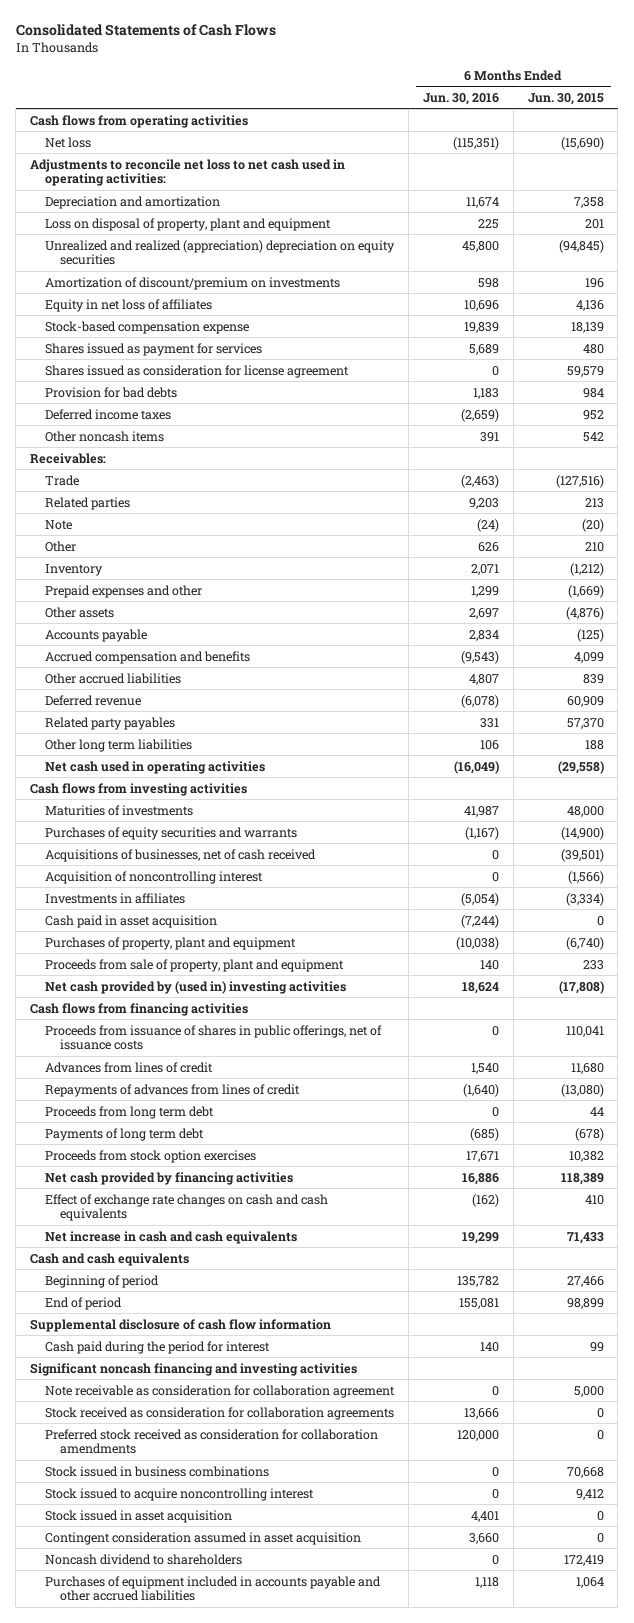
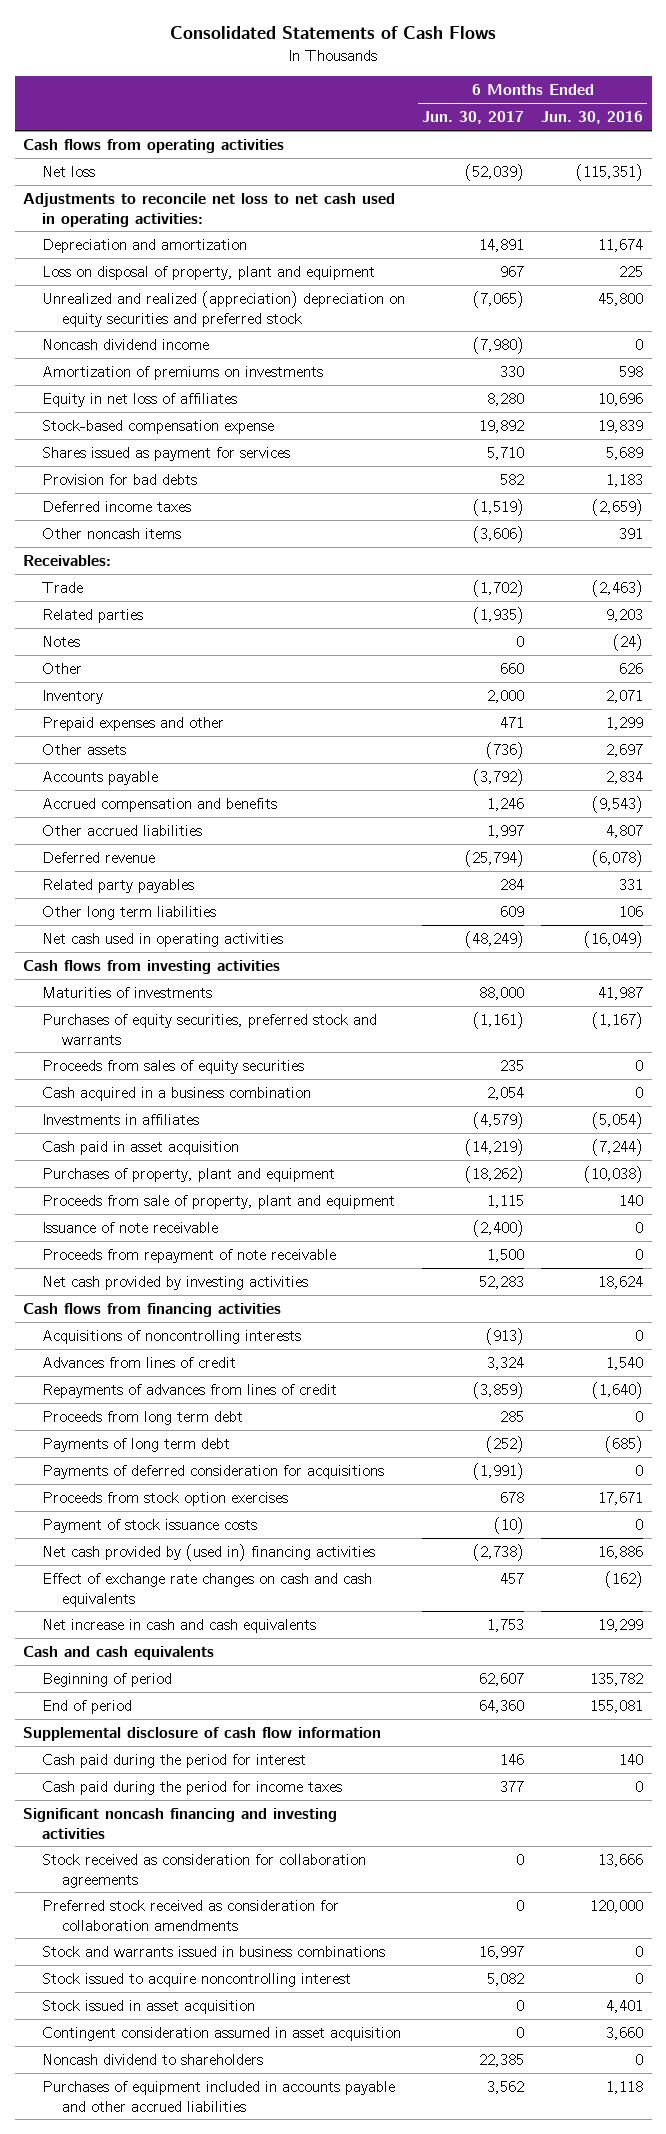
- | 6 Months Ended Jun. 30, 2016 | 6 Months Ended Jun. 30, 2015
+ | 6 Months Ended Jun. 30, 2017 | 6 Months Ended Jun. 30, 2016
- Unrealized and realized (appreciation) depreciation on equity securities | 45,800 | (94,845)
- Amortization of discount/premium on investments | 598 | 196
+ Unrealized and realized (appreciation) depreciation on equity securities and preferred stock | (7,065) | 45,800
+ Noncash dividend income | (7,980) | 0
+ Amortization of premiums on investments | 330 | 598
- Shares issued as consideration for license agreement | 0 | 59,579
- Note | (24) | (20)
+ Notes | 0 | (24)
- Purchases of equity securities and warrants | (1,167) | (14,900)
- Acquisitions of businesses, net of cash received | 0 | (39,501)
- Acquisition of noncontrolling interest | 0 | (1,566)
+ Purchases of equity securities, preferred stock and warrants | (1,161) | (1,167)
+ Proceeds from sales of equity securities | 235 | 0
+ Cash acquired in a business combination | 2,054 | 0
- Net cash provided by (used in) investing activities | 18,624 | (17,808)
+ Issuance of note receivable | (2,400) | 0
+ Proceeds from repayment of note receivable | 1,500 | 0
+ Net cash provided by investing activities | 52,283 | 18,624
- Proceeds from issuance of shares in public offerings, net of issuance costs | 0 | 110,041
+ Acquisitions of noncontrolling interests | (913) | 0
+ Payments of deferred consideration for acquisitions | (1,991) | 0
- Net cash provided by financing activities | 16,886 | 118,389
+ Payment of stock issuance costs | (10) | 0
+ Net cash provided by (used in) financing activities | (2,738) | 16,886
+ Cash paid during the period for income taxes | 377 | 0
- Note receivable as consideration for collaboration agreement | 0 | 5,000
- Stock issued in business combinations | 0 | 70,668
+ Stock and warrants issued in business combinations | 16,997 | 0

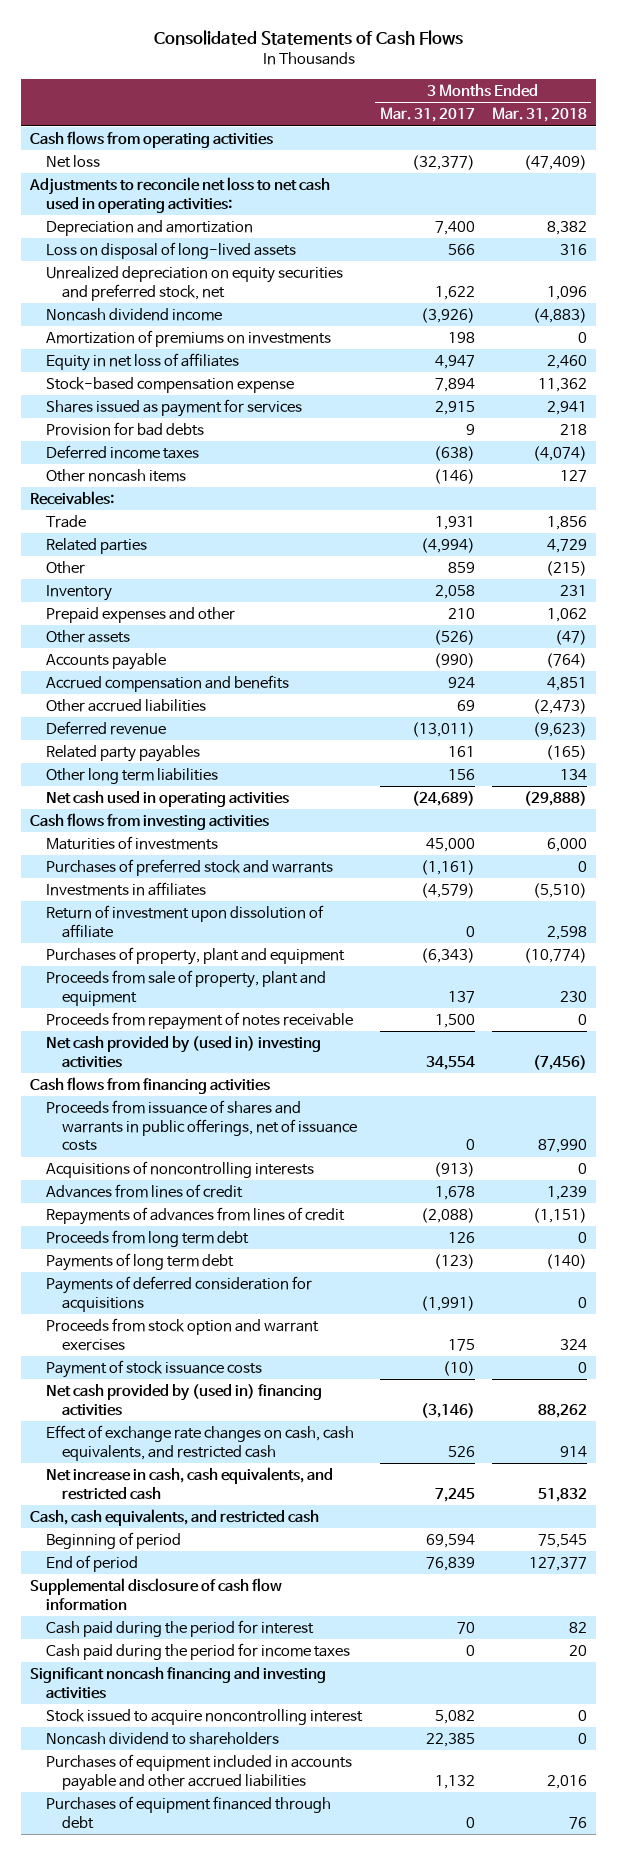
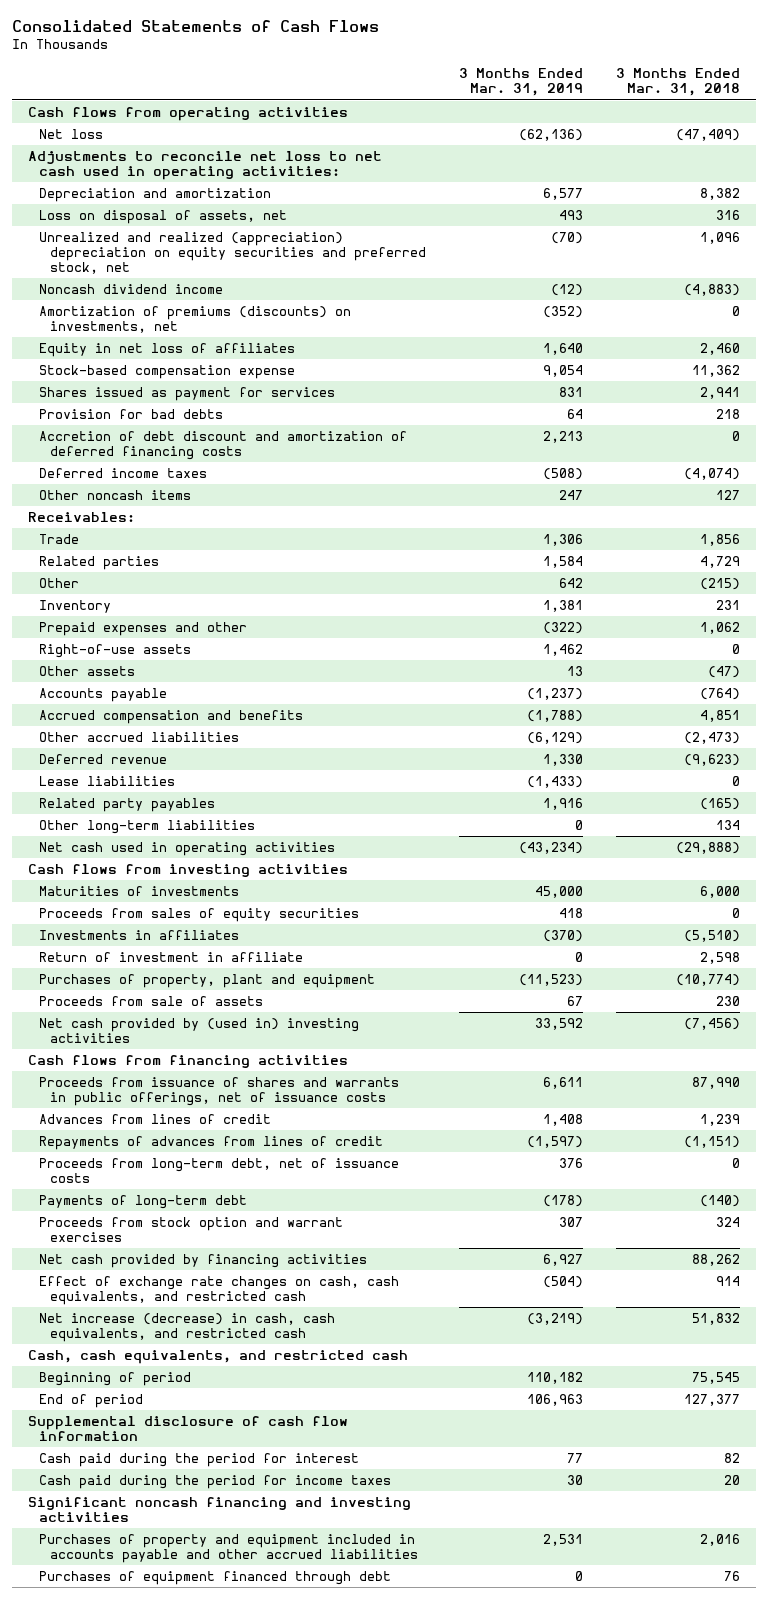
- | 3 Months Ended Mar. 31, 2017 | 3 Months Ended Mar. 31, 2018
+ | 3 Months Ended Mar. 31, 2019 | 3 Months Ended Mar. 31, 2018
- Loss on disposal of long-lived assets | 566 | 316
- Unrealized depreciation on equity securities and preferred stock, net | 1,622 | 1,096
+ Loss on disposal of assets, net | 493 | 316
+ Unrealized and realized (appreciation) depreciation on equity securities and preferred stock, net | (70) | 1,096
- Amortization of premiums on investments | 198 | 0
+ Amortization of premiums (discounts) on investments, net | (352) | 0
+ Accretion of debt discount and amortization of deferred financing costs | 2,213 | 0
+ Right-of-use assets | 1,462 | 0
+ Lease liabilities | (1,433) | 0
- Other long term liabilities | 156 | 134
+ Other long-term liabilities | 0 | 134
- Purchases of preferred stock and warrants | (1,161) | 0
+ Proceeds from sales of equity securities | 418 | 0
- Return of investment upon dissolution of affiliate | 0 | 2,598
+ Return of investment in affiliate | 0 | 2,598
- Proceeds from sale of property, plant and equipment | 137 | 230
- Proceeds from repayment of notes receivable | 1,500 | 0
+ Proceeds from sale of assets | 67 | 230
- Acquisitions of noncontrolling interests | (913) | 0
- Proceeds from long term debt | 126 | 0
- Payments of long term debt | (123) | (140)
- Payments of deferred consideration for acquisitions | (1,991) | 0
+ Proceeds from long-term debt, net of issuance costs | 376 | 0
+ Payments of long-term debt | (178) | (140)
- Payment of stock issuance costs | (10) | 0
- Net cash provided by (used in) financing activities | (3,146) | 88,262
+ Net cash provided by financing activities | 6,927 | 88,262
- Net increase in cash, cash equivalents, and restricted cash | 7,245 | 51,832
+ Net increase (decrease) in cash, cash equivalents, and restricted cash | (3,219) | 51,832
- Stock issued to acquire noncontrolling interest | 5,082 | 0
- Noncash dividend to shareholders | 22,385 | 0
- Purchases of equipment included in accounts payable and other accrued liabilities | 1,132 | 2,016
+ Purchases of property and equipment included in accounts payable and other accrued liabilities | 2,531 | 2,016

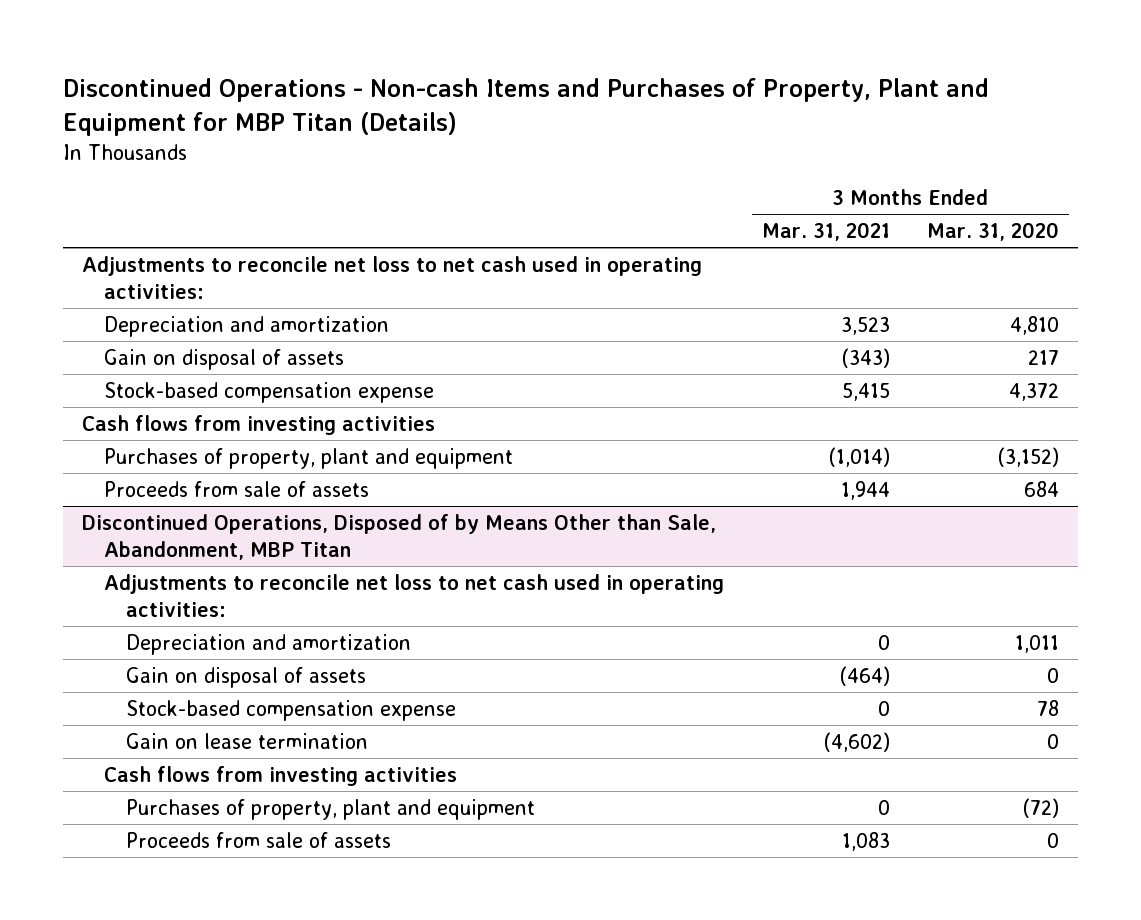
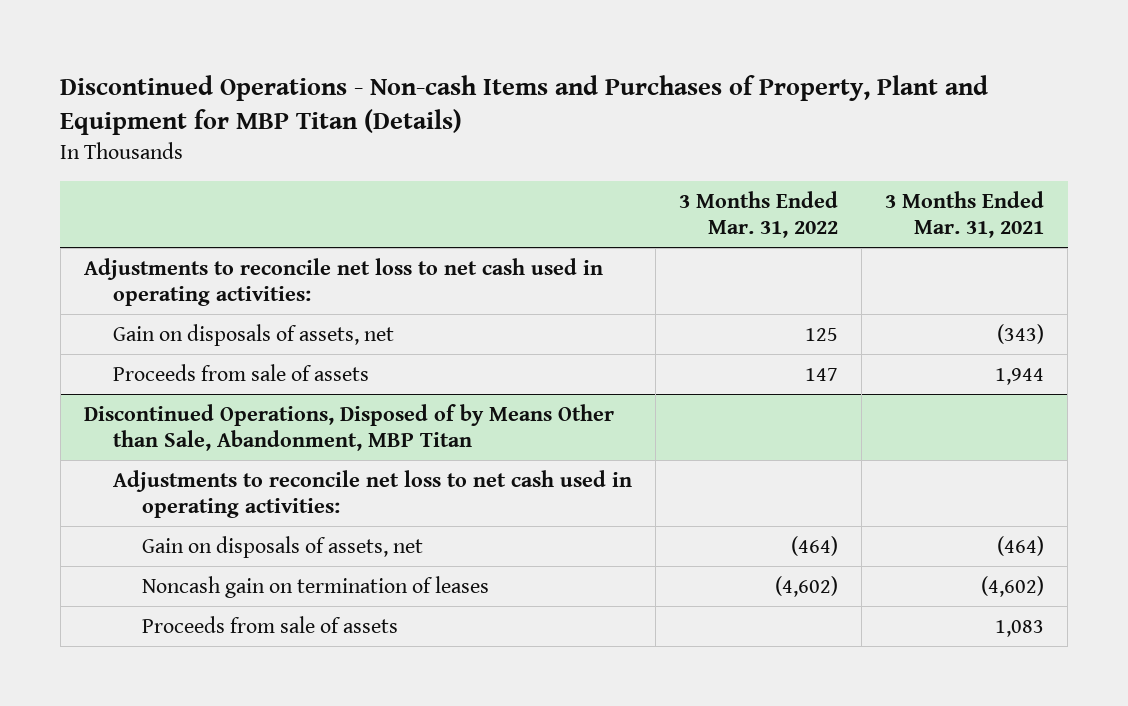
- | 3 Months Ended Mar. 31, 2021 | 3 Months Ended Mar. 31, 2020
+ | 3 Months Ended Mar. 31, 2022 | 3 Months Ended Mar. 31, 2021
- Depreciation and amortization | 3,523 | 4,810
- Gain on disposal of assets | (343) | 217
- Stock-based compensation expense | 5,415 | 4,372
- Cash flows from investing activities
- Purchases of property, plant and equipment | (1,014) | (3,152)
+ Gain on disposals of assets, net | 125 | (343)
@ Discontinued Operations, Disposed of by Means Other than Sale, Abandonment, MBP Titan
- Depreciation and amortization | 0 | 1,011
- Gain on disposal of assets | (464) | 0
- Stock-based compensation expense | 0 | 78
- Gain on lease termination | (4,602) | 0
- Cash flows from investing activities
- Purchases of property, plant and equipment | 0 | (72)
+ Gain on disposals of assets, net | (464) | (464)
+ Noncash gain on termination of leases | (4,602) | (4,602)

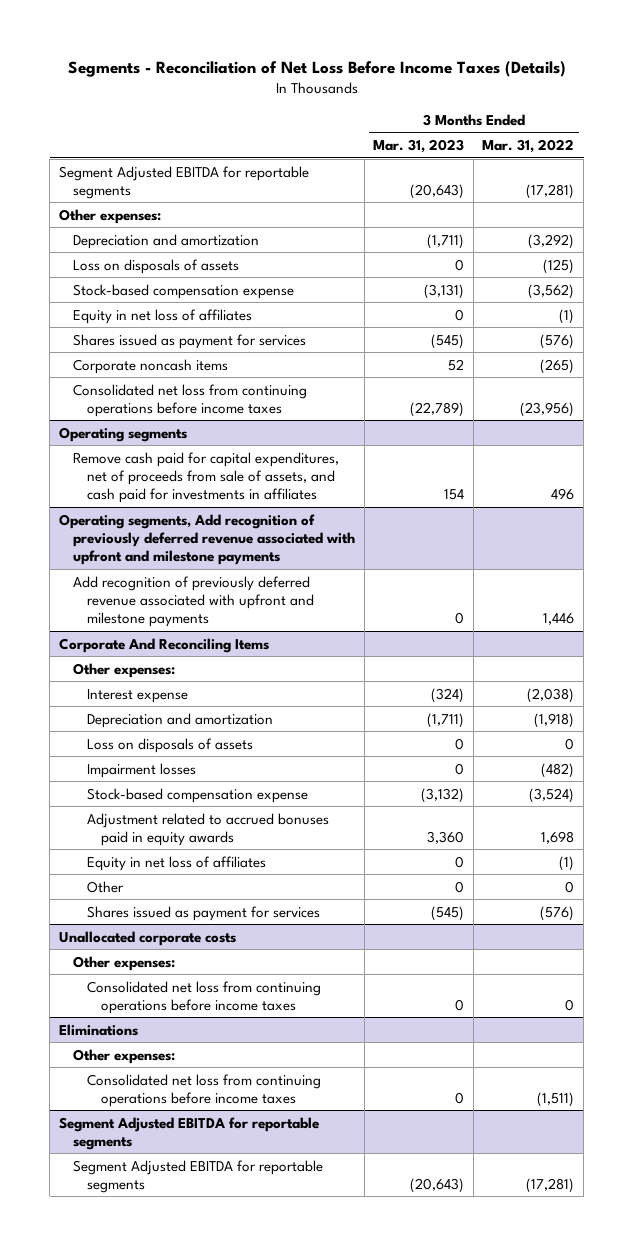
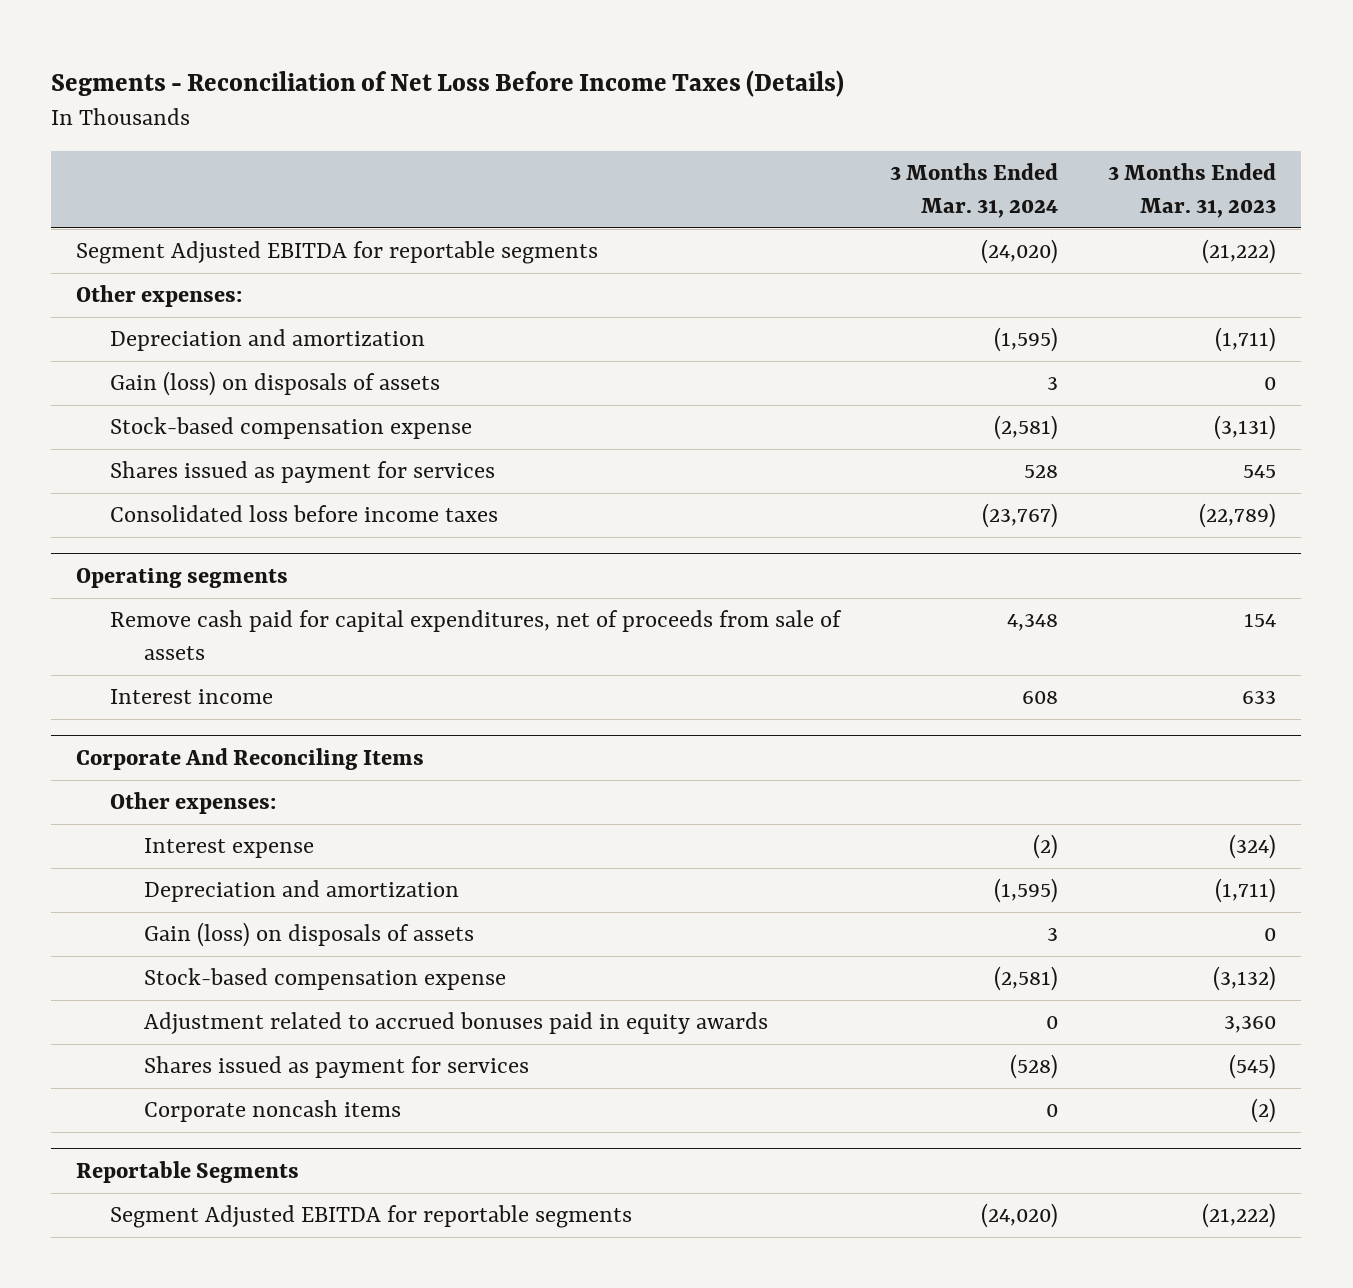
- | 3 Months Ended Mar. 31, 2023 | 3 Months Ended Mar. 31, 2022
+ | 3 Months Ended Mar. 31, 2024 | 3 Months Ended Mar. 31, 2023
- Segment Adjusted EBITDA for reportable segments | (20,643) | (17,281)
+ Segment Adjusted EBITDA for reportable segments | (24,020) | (21,222)
- Loss on disposals of assets | 0 | (125)
+ Gain (loss) on disposals of assets | 3 | 0
- Equity in net loss of affiliates | 0 | (1)
- Shares issued as payment for services | (545) | (576)
- Corporate noncash items | 52 | (265)
- Consolidated net loss from continuing operations before income taxes | (22,789) | (23,956)
+ Shares issued as payment for services | 528 | 545
+ Consolidated loss before income taxes | (23,767) | (22,789)
@ Operating segments
- Remove cash paid for capital expenditures, net of proceeds from sale of assets, and cash paid for investments in affiliates | 154 | 496
- Operating segments, Add recognition of previously deferred revenue associated with upfront and milestone payments
- Add recognition of previously deferred revenue associated with upfront and milestone payments | 0 | 1,446
@ Operating segments
+ Remove cash paid for capital expenditures, net of proceeds from sale of assets | 4,348 | 154
+ Interest income | 608 | 633
@ Corporate And Reconciling Items
- Loss on disposals of assets | 0 | 0
- Impairment losses | 0 | (482)
+ Gain (loss) on disposals of assets | 3 | 0
- Equity in net loss of affiliates | 0 | (1)
- Other | 0 | 0
- Unallocated corporate costs
- Other expenses:
- Consolidated net loss from continuing operations before income taxes | 0 | 0
- Eliminations
- Other expenses:
- Consolidated net loss from continuing operations before income taxes | 0 | (1,511)
- Segment Adjusted EBITDA for reportable segments
- Segment Adjusted EBITDA for reportable segments | (20,643) | (17,281)
@ Corporate And Reconciling Items
+ Corporate noncash items | 0 | (2)
+ Reportable Segments
+ Segment Adjusted EBITDA for reportable segments | (24,020) | (21,222)

